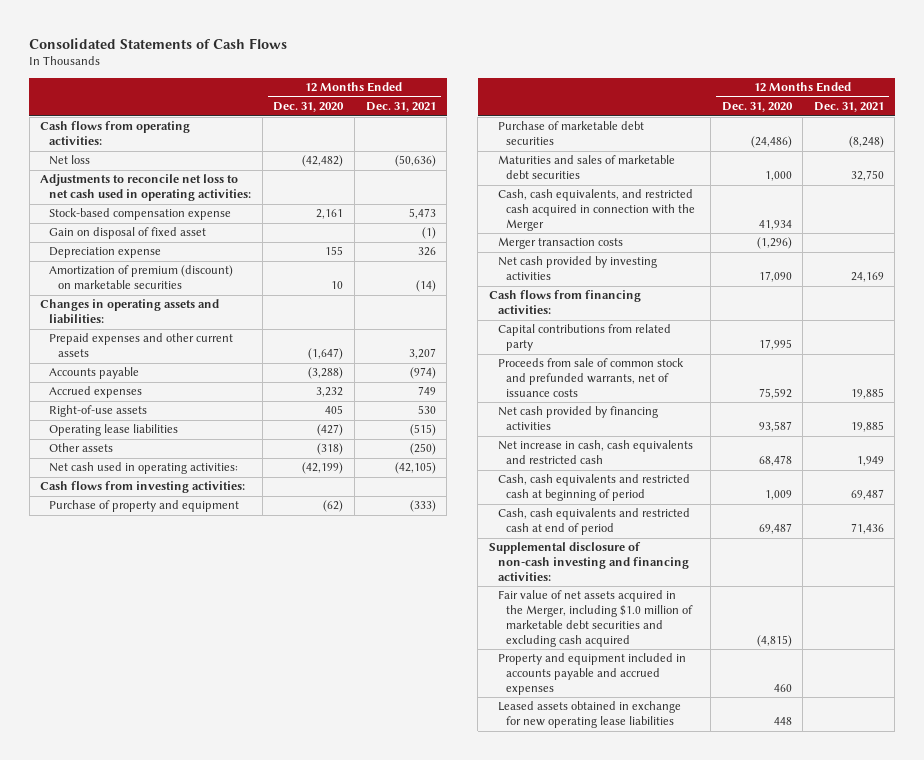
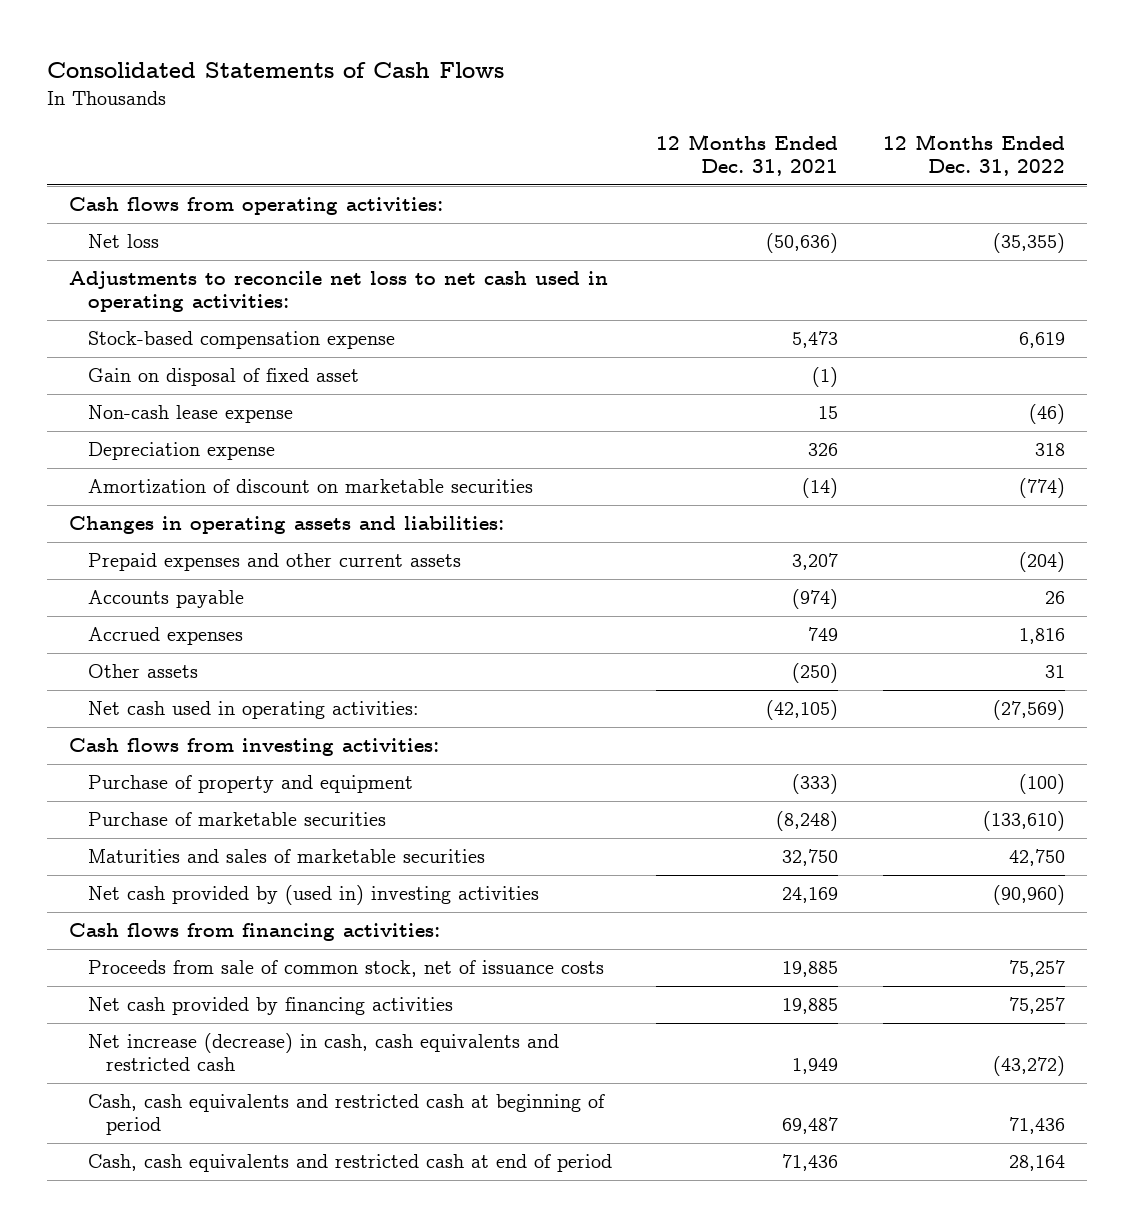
- | 12 Months Ended Dec. 31, 2020 | 12 Months Ended Dec. 31, 2021
+ | 12 Months Ended Dec. 31, 2021 | 12 Months Ended Dec. 31, 2022
+ Non-cash lease expense | 15 | (46)
- Amortization of premium (discount) on marketable securities | 10 | (14)
+ Amortization of discount on marketable securities | (14) | (774)
- Right-of-use assets | 405 | 530
- Operating lease liabilities | (427) | (515)
- Purchase of marketable debt securities | (24,486) | (8,248)
- Maturities and sales of marketable debt securities | 1,000 | 32,750
- Cash, cash equivalents, and restricted cash acquired in connection with the Merger | 41,934 |
- Merger transaction costs | (1,296) |
- Net cash provided by investing activities | 17,090 | 24,169
+ Purchase of marketable securities | (8,248) | (133,610)
+ Maturities and sales of marketable securities | 32,750 | 42,750
+ Net cash provided by (used in) investing activities | 24,169 | (90,960)
- Capital contributions from related party | 17,995 |
- Proceeds from sale of common stock and prefunded warrants, net of issuance costs | 75,592 | 19,885
+ Proceeds from sale of common stock, net of issuance costs | 19,885 | 75,257
- Net increase in cash, cash equivalents and restricted cash | 68,478 | 1,949
+ Net increase (decrease) in cash, cash equivalents and restricted cash | 1,949 | (43,272)
- Supplemental disclosure of non-cash investing and financing activities:
- Fair value of net assets acquired in the Merger, including $1.0 million of marketable debt securities and excluding cash acquired | (4,815) |
- Property and equipment included in accounts payable and accrued expenses | 460 |
- Leased assets obtained in exchange for new operating lease liabilities | 448 |

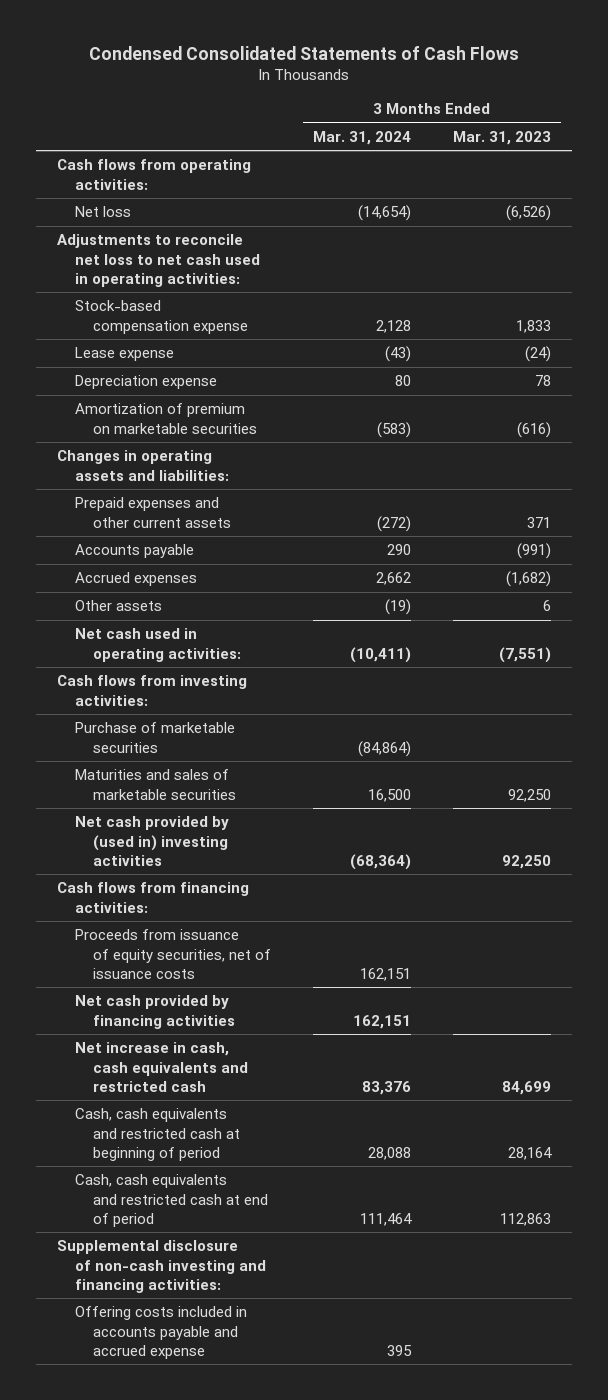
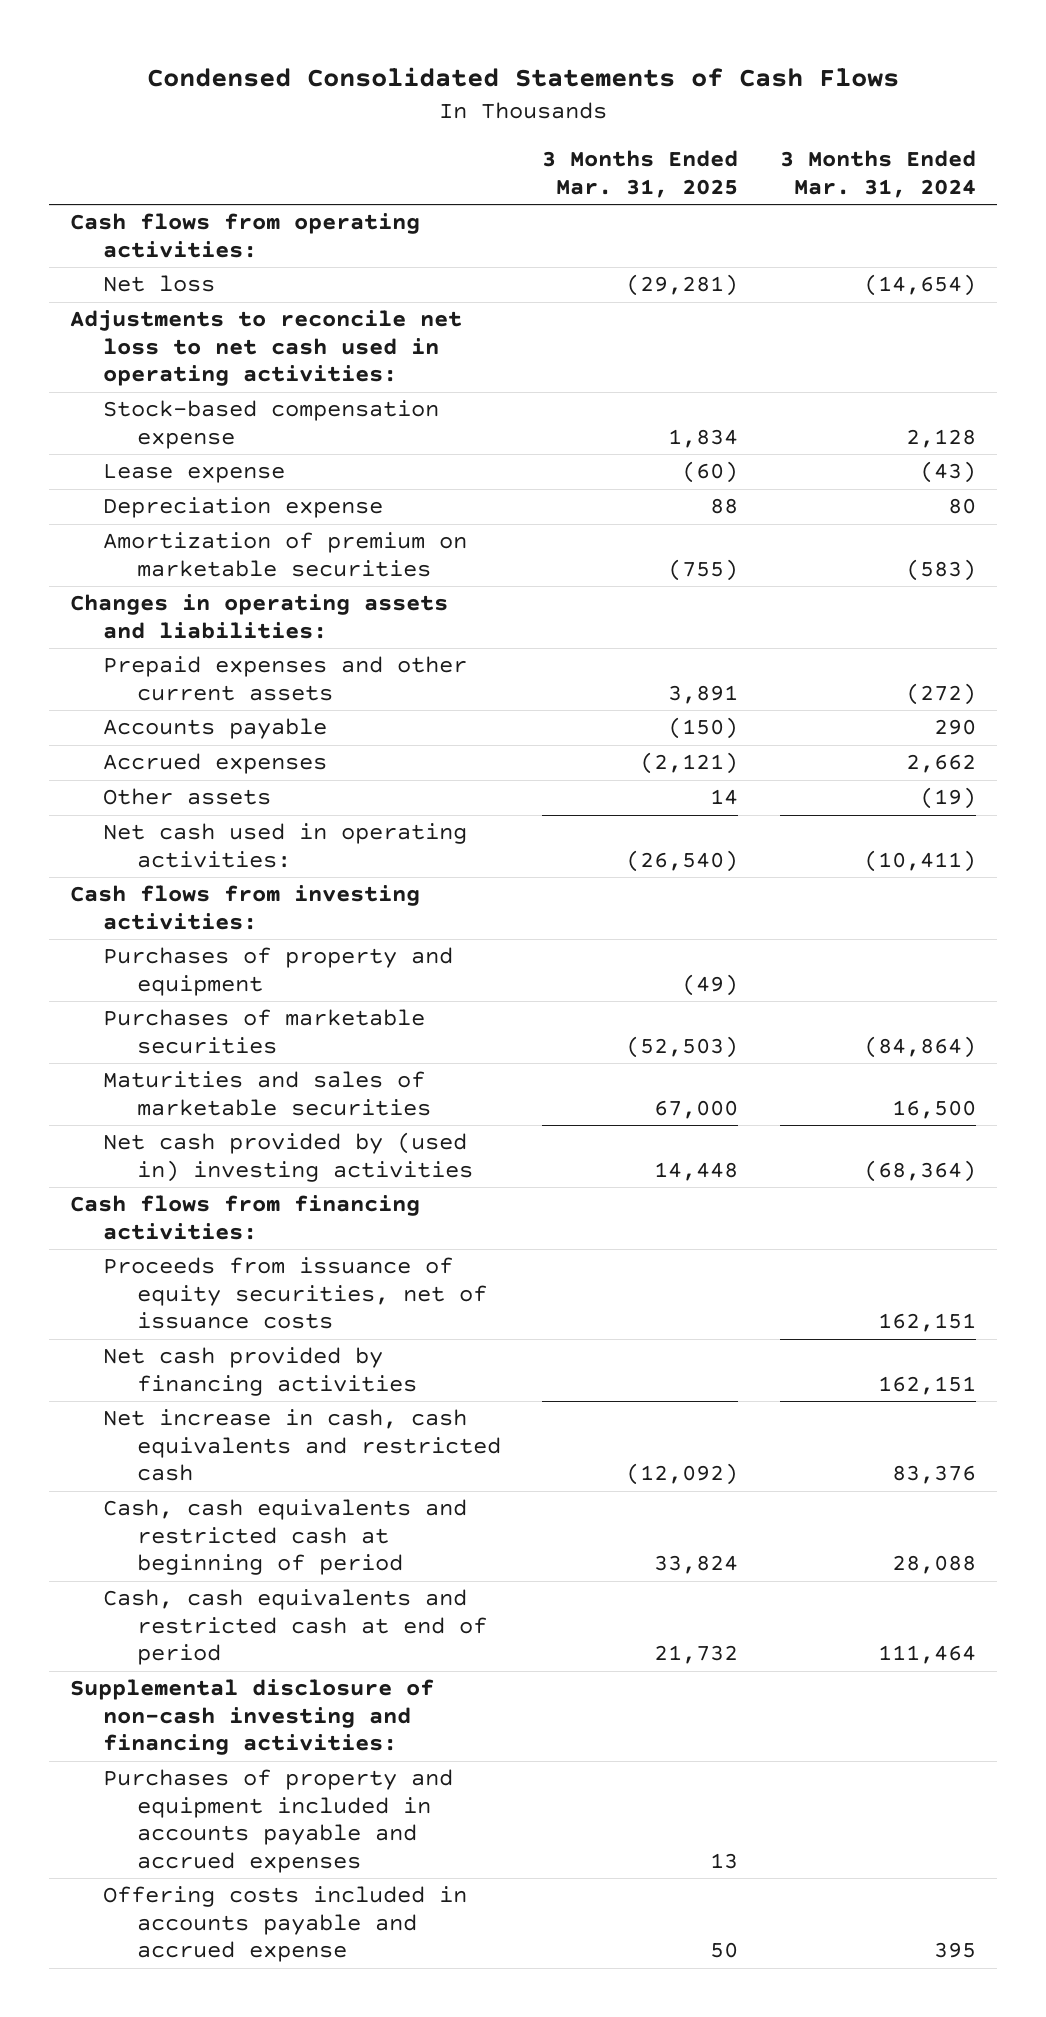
- | 3 Months Ended Mar. 31, 2024 | 3 Months Ended Mar. 31, 2023
+ | 3 Months Ended Mar. 31, 2025 | 3 Months Ended Mar. 31, 2024
- Purchase of marketable securities | (84,864) |
+ Purchases of property and equipment | (49) |
+ Purchases of marketable securities | (52,503) | (84,864)
+ Purchases of property and equipment included in accounts payable and accrued expenses | 13 |

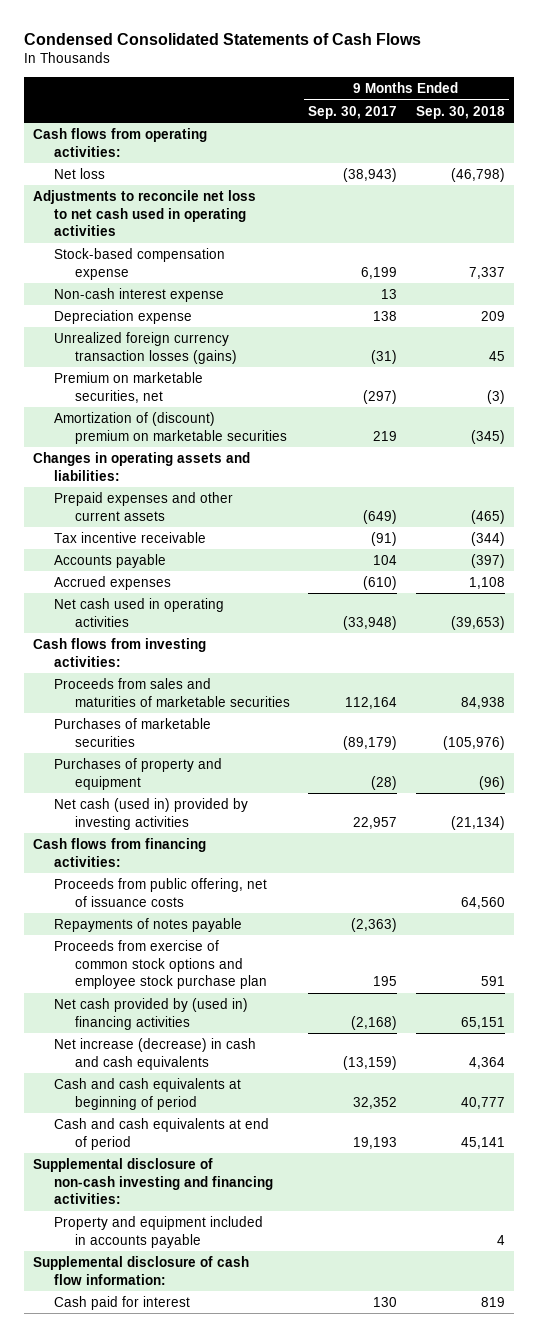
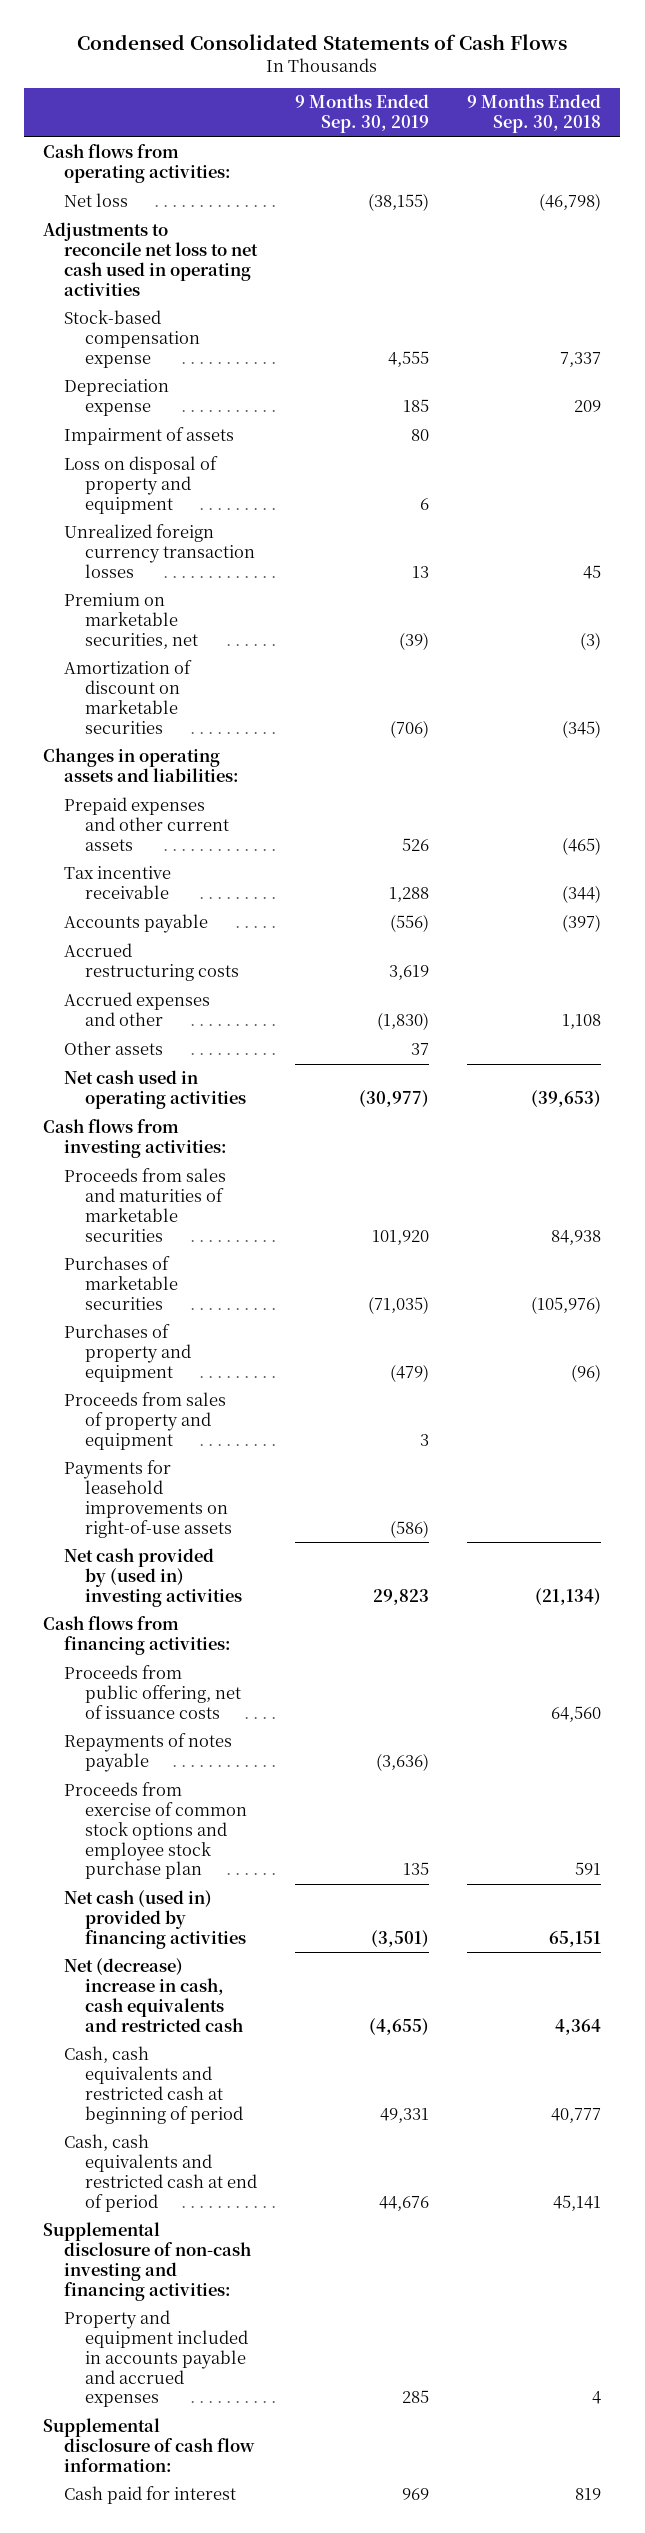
- | 9 Months Ended Sep. 30, 2017 | 9 Months Ended Sep. 30, 2018
+ | 9 Months Ended Sep. 30, 2019 | 9 Months Ended Sep. 30, 2018
- Non-cash interest expense | 13 |
- Unrealized foreign currency transaction losses (gains) | (31) | 45
+ Impairment of assets | 80 |
+ Loss on disposal of property and equipment | 6 |
+ Unrealized foreign currency transaction losses | 13 | 45
- Amortization of (discount) premium on marketable securities | 219 | (345)
+ Amortization of discount on marketable securities | (706) | (345)
- Accrued expenses | (610) | 1,108
+ Accrued restructuring costs | 3,619 |
+ Accrued expenses and other | (1,830) | 1,108
+ Other assets | 37 |
- Net cash (used in) provided by investing activities | 22,957 | (21,134)
+ Proceeds from sales of property and equipment | 3 |
+ Payments for leasehold improvements on right-of-use assets | (586) |
+ Net cash provided by (used in) investing activities | 29,823 | (21,134)
- Net cash provided by (used in) financing activities | (2,168) | 65,151
- Net increase (decrease) in cash and cash equivalents | (13,159) | 4,364
- Cash and cash equivalents at beginning of period | 32,352 | 40,777
- Cash and cash equivalents at end of period | 19,193 | 45,141
+ Net cash (used in) provided by financing activities | (3,501) | 65,151
+ Net (decrease) increase in cash, cash equivalents and restricted cash | (4,655) | 4,364
+ Cash, cash equivalents and restricted cash at beginning of period | 49,331 | 40,777
+ Cash, cash equivalents and restricted cash at end of period | 44,676 | 45,141
- Property and equipment included in accounts payable | | 4
+ Property and equipment included in accounts payable and accrued expenses | 285 | 4

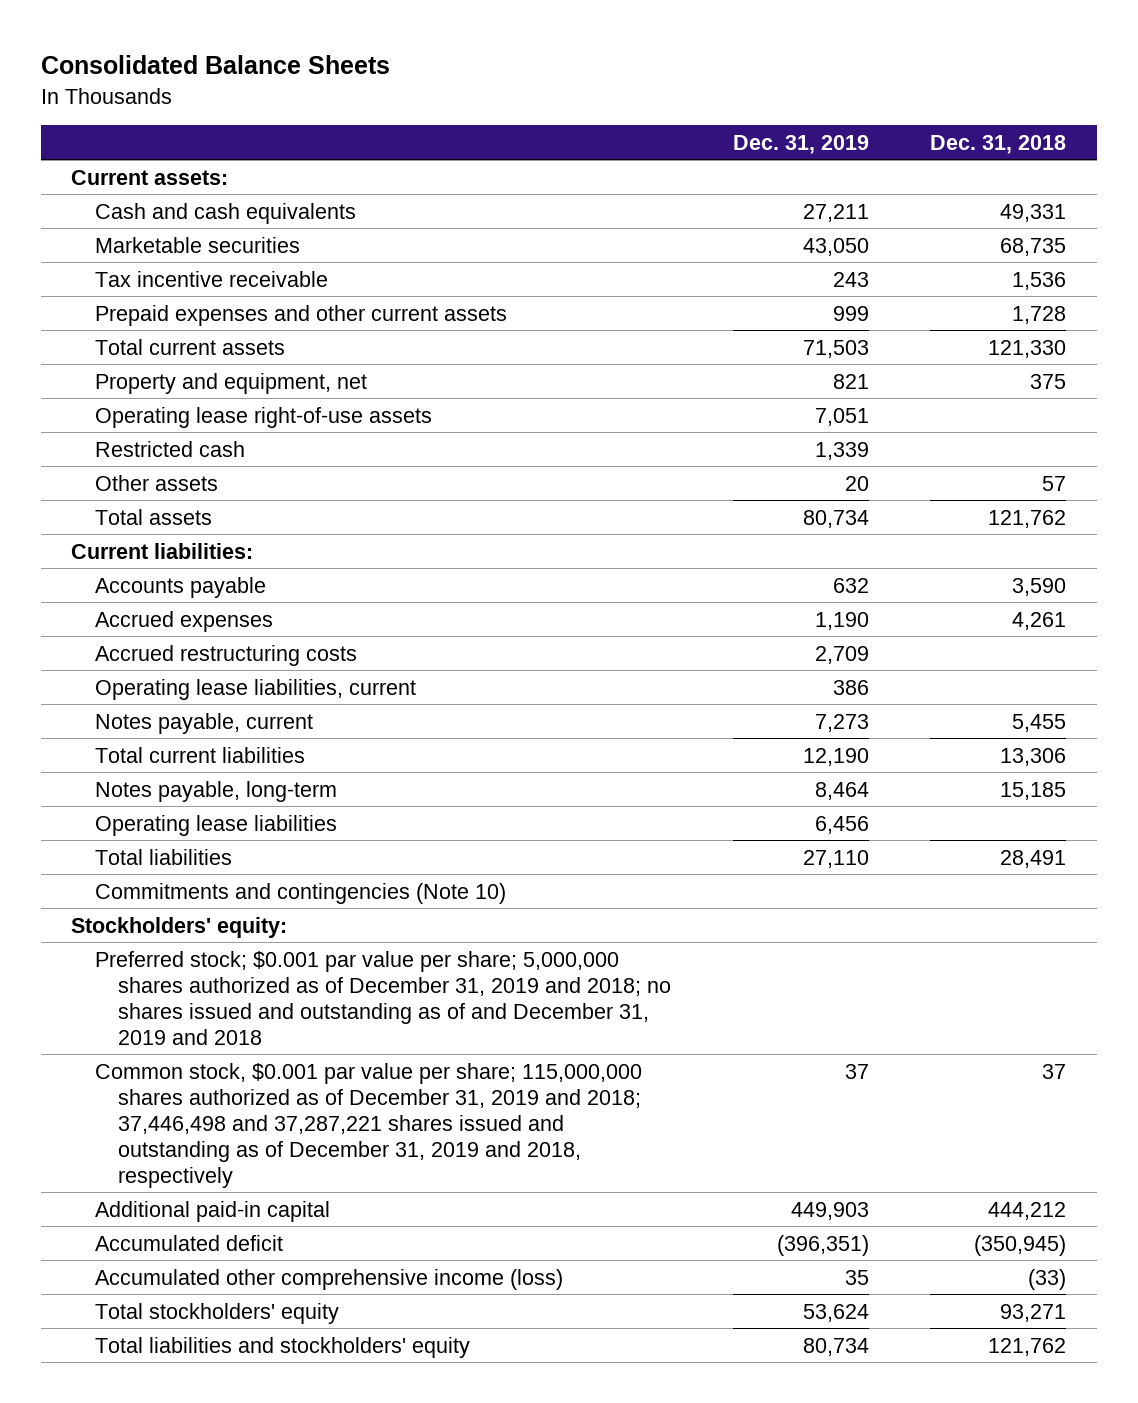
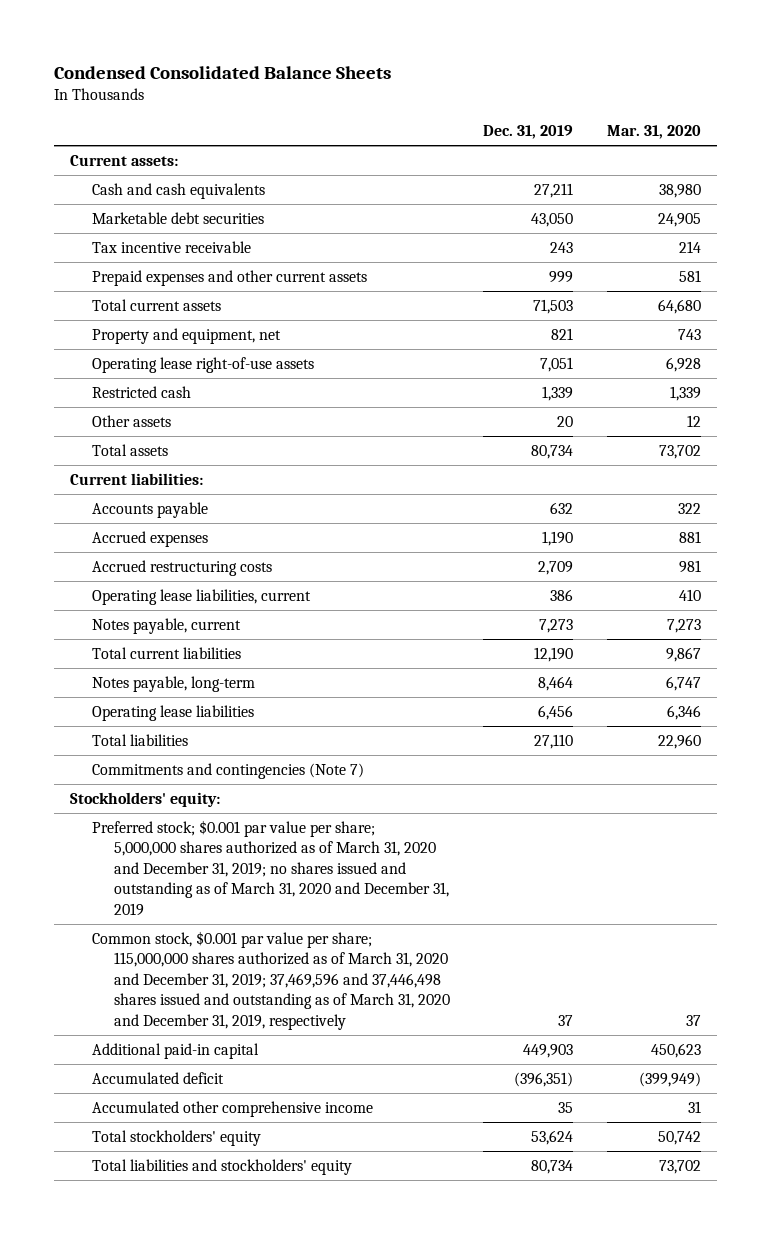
- Consolidated Balance Sheets
+ Condensed Consolidated Balance Sheets
- | Dec. 31, 2019 | Dec. 31, 2018
+ | Dec. 31, 2019 | Mar. 31, 2020
- Marketable securities | 43,050 | 68,735
+ Marketable debt securities | 43,050 | 24,905
- Commitments and contingencies (Note 10)
+ Commitments and contingencies (Note 7)
- Preferred stock; $0.001 par value per share; 5,000,000 shares authorized as of December 31, 2019 and 2018; no shares issued and outstanding as of and December 31, 2019 and 2018
- Common stock, $0.001 par value per share; 115,000,000 shares authorized as of December 31, 2019 and 2018; 37,446,498 and 37,287,221 shares issued and outstanding as of December 31, 2019 and 2018, respectively | 37 | 37
+ Preferred stock; $0.001 par value per share; 5,000,000 shares authorized as of March 31, 2020 and December 31, 2019; no shares issued and outstanding as of March 31, 2020 and December 31, 2019
+ Common stock, $0.001 par value per share; 115,000,000 shares authorized as of March 31, 2020 and December 31, 2019; 37,469,596 and 37,446,498 shares issued and outstanding as of March 31, 2020 and December 31, 2019, respectively | 37 | 37
- Accumulated other comprehensive income (loss) | 35 | (33)
+ Accumulated other comprehensive income | 35 | 31

